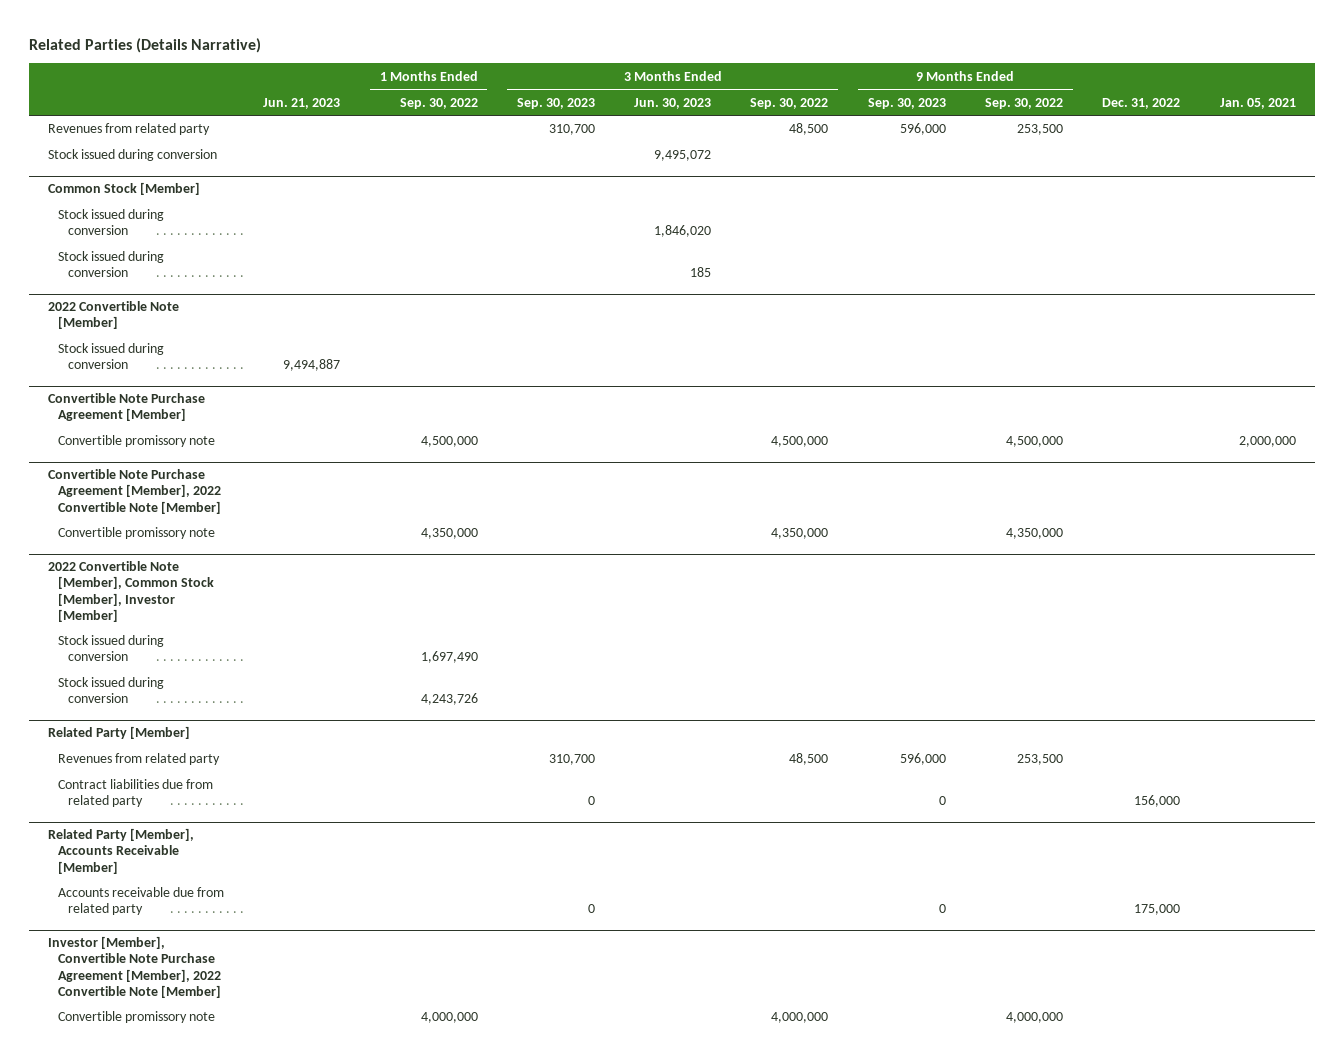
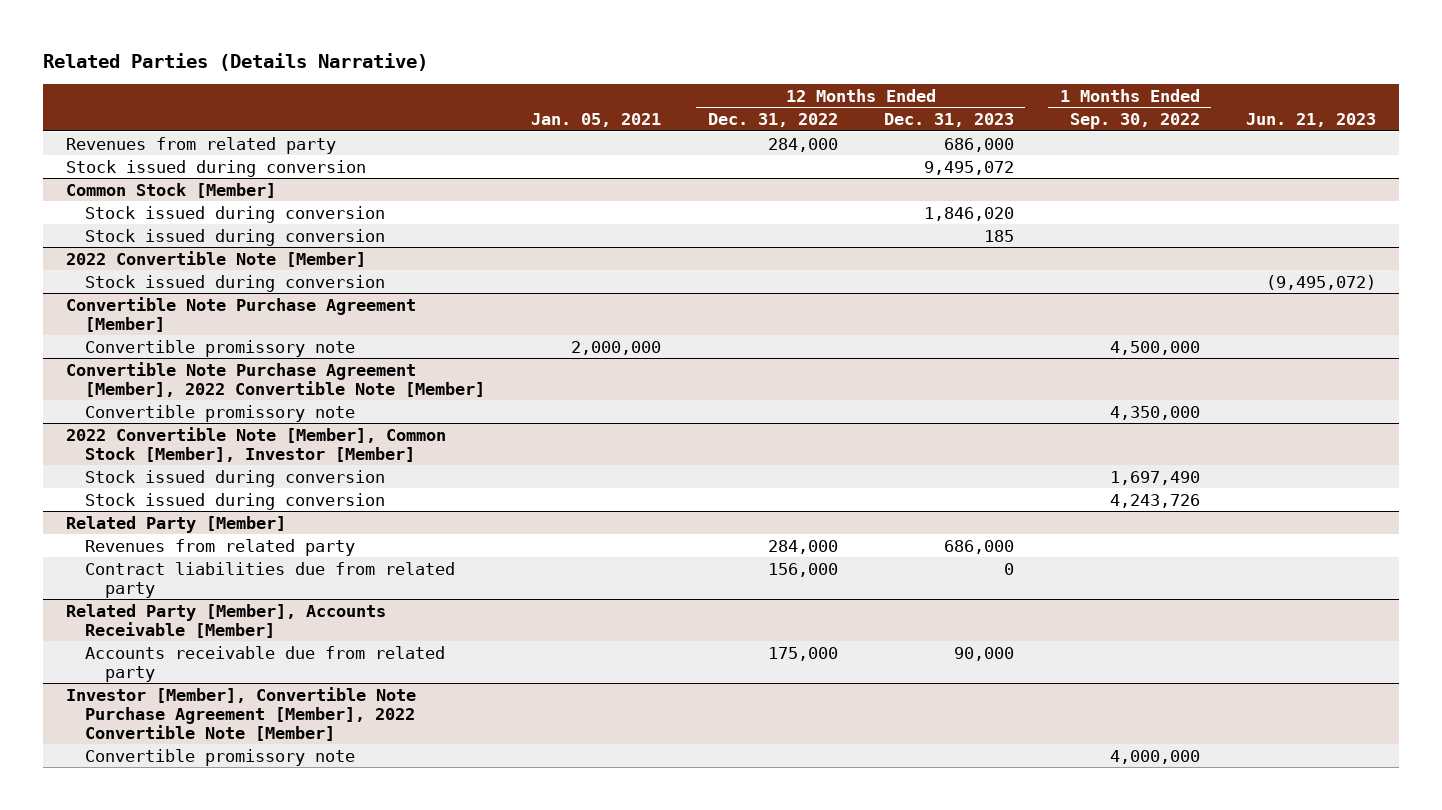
- | Jun. 21, 2023 | 1 Months Ended Sep. 30, 2022 | 3 Months Ended Sep. 30, 2023 | 3 Months Ended Jun. 30, 2023 | 3 Months Ended Sep. 30, 2022 | 9 Months Ended Sep. 30, 2023 | 9 Months Ended Sep. 30, 2022 | Dec. 31, 2022 | Jan. 05, 2021
+ | Jan. 05, 2021 | 12 Months Ended Dec. 31, 2022 | 12 Months Ended Dec. 31, 2023 | 1 Months Ended Sep. 30, 2022 | Jun. 21, 2023
@ 2022 Convertible Note [Member]
- Stock issued during conversion | 9,494,887 | | | | | | | |
+ Stock issued during conversion | | | | | (9,495,072)

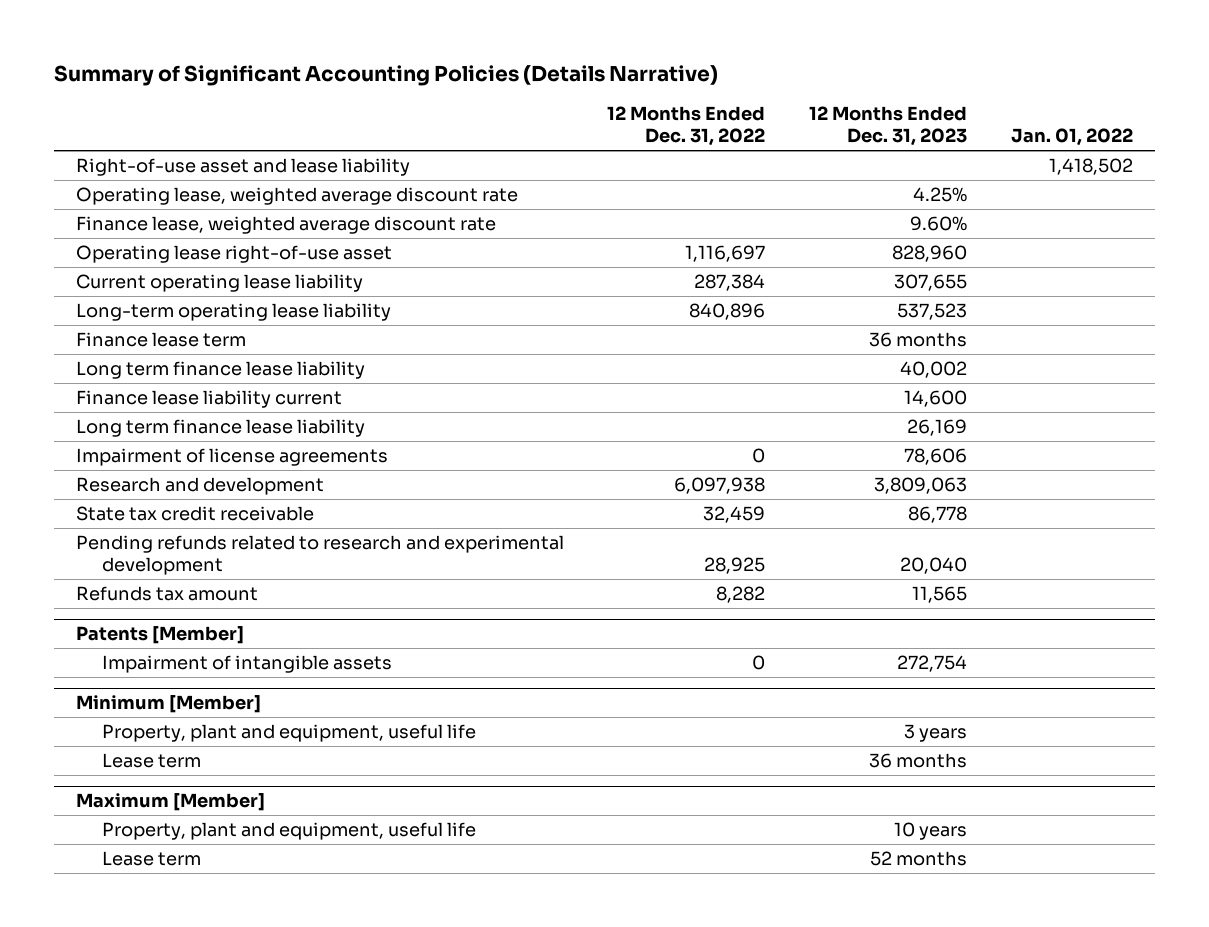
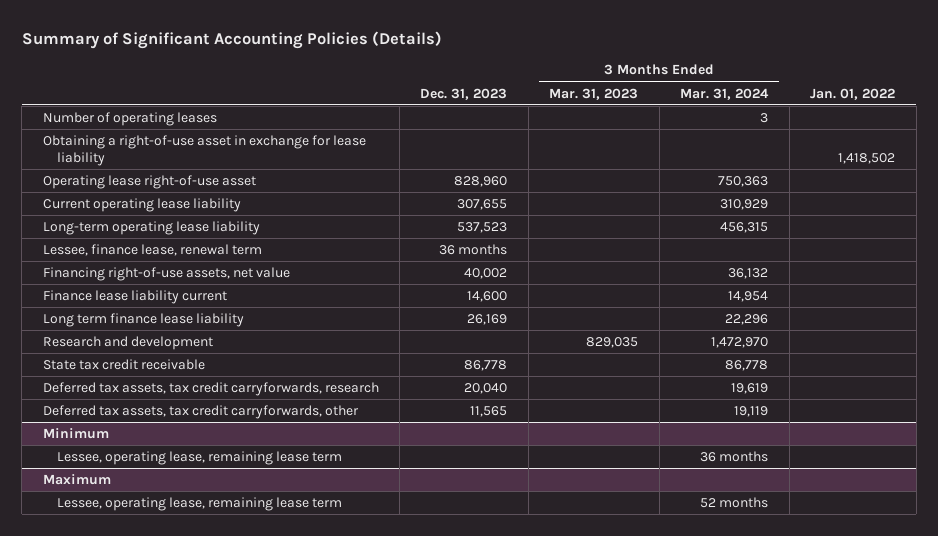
- Summary of Significant Accounting Policies (Details Narrative)
+ Summary of Significant Accounting Policies (Details)
- | 12 Months Ended Dec. 31, 2022 | 12 Months Ended Dec. 31, 2023 | Jan. 01, 2022
+ | Dec. 31, 2023 | 3 Months Ended Mar. 31, 2023 | 3 Months Ended Mar. 31, 2024 | Jan. 01, 2022
- Right-of-use asset and lease liability | | | 1,418,502
- Operating lease, weighted average discount rate | | 4.25% |
- Finance lease, weighted average discount rate | | 9.60% |
+ Number of operating leases | | | 3 |
+ Obtaining a right-of-use asset in exchange for lease liability | | | | 1,418,502
- Finance lease term | | 36 months |
- Long term finance lease liability | | 40,002 |
+ Lessee, finance lease, renewal term | 36 months | | |
+ Financing right-of-use assets, net value | 40,002 | | 36,132 |
- Impairment of license agreements | 0 | 78,606 |
- Pending refunds related to research and experimental development | 28,925 | 20,040 |
- Refunds tax amount | 8,282 | 11,565 |
- Patents [Member]
- Impairment of intangible assets | 0 | 272,754 |
- Minimum [Member]
- Property, plant and equipment, useful life | | 3 years |
- Lease term | | 36 months |
- Maximum [Member]
- Property, plant and equipment, useful life | | 10 years |
- Lease term | | 52 months |
+ Deferred tax assets, tax credit carryforwards, research | 20,040 | | 19,619 |
+ Deferred tax assets, tax credit carryforwards, other | 11,565 | | 19,119 |
+ Minimum
+ Lessee, operating lease, remaining lease term | | | 36 months |
+ Maximum
+ Lessee, operating lease, remaining lease term | | | 52 months |

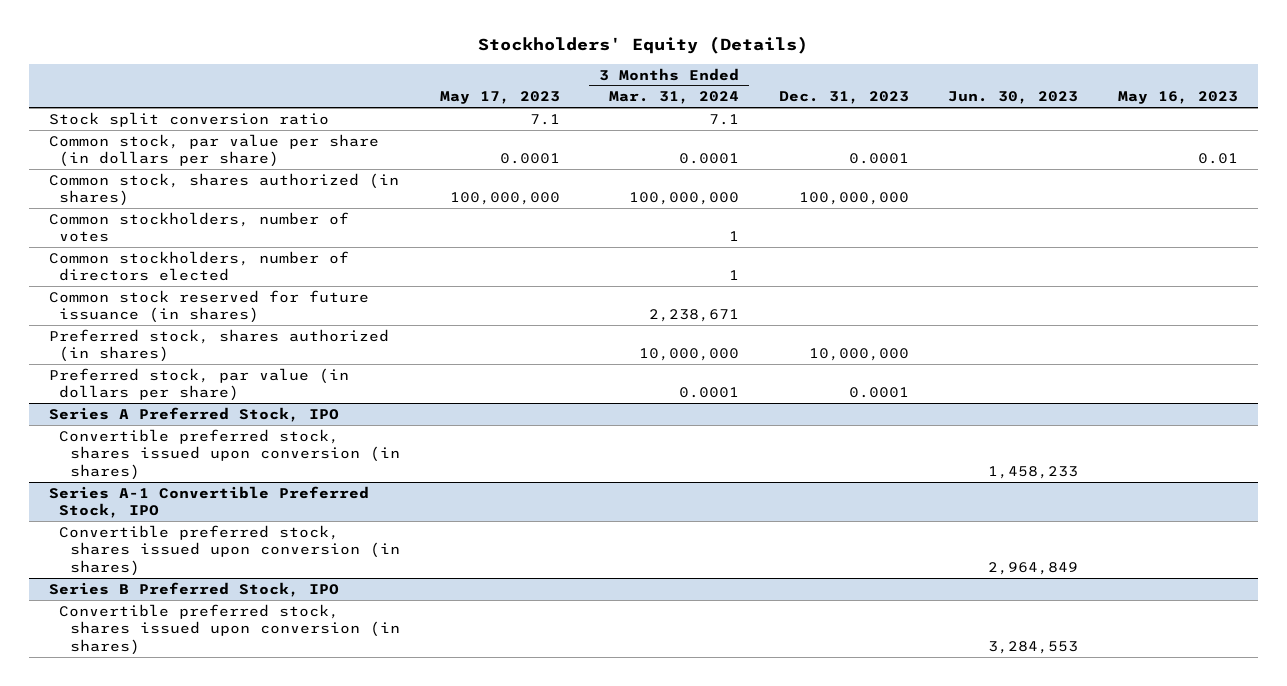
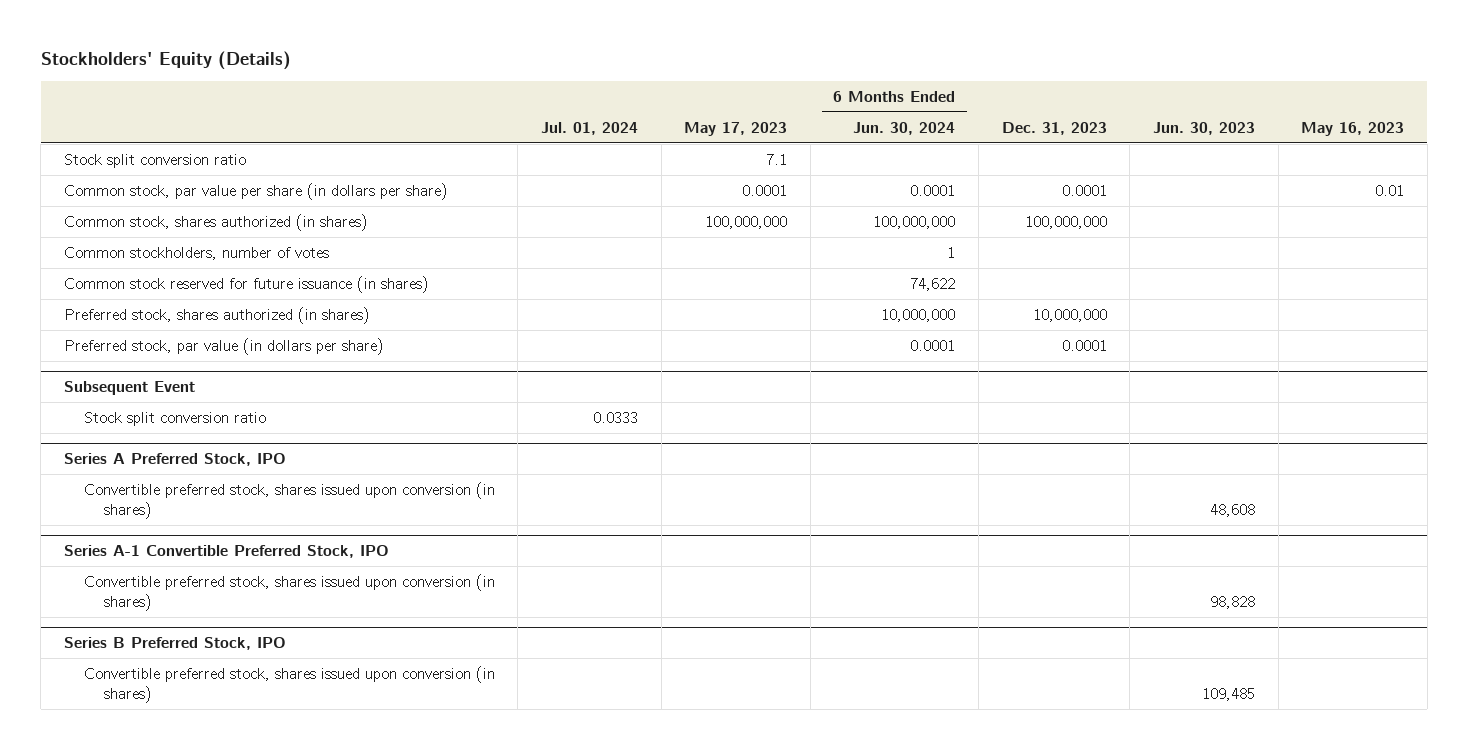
- | May 17, 2023 | 3 Months Ended Mar. 31, 2024 | Dec. 31, 2023 | Jun. 30, 2023 | May 16, 2023
+ | Jul. 01, 2024 | May 17, 2023 | 6 Months Ended Jun. 30, 2024 | Dec. 31, 2023 | Jun. 30, 2023 | May 16, 2023
- Common stockholders, number of directors elected | | 1 | | |
+ Subsequent Event
+ Stock split conversion ratio | 0.0333 | | | | |
@ Series A Preferred Stock, IPO
- Convertible preferred stock, shares issued upon conversion (in shares) | | | | 1,458,233 |
+ Convertible preferred stock, shares issued upon conversion (in shares) | | | | | 48,608 |
@ Series A-1 Convertible Preferred Stock, IPO
- Convertible preferred stock, shares issued upon conversion (in shares) | | | | 2,964,849 |
+ Convertible preferred stock, shares issued upon conversion (in shares) | | | | | 98,828 |
@ Series B Preferred Stock, IPO
- Convertible preferred stock, shares issued upon conversion (in shares) | | | | 3,284,553 |
+ Convertible preferred stock, shares issued upon conversion (in shares) | | | | | 109,485 |

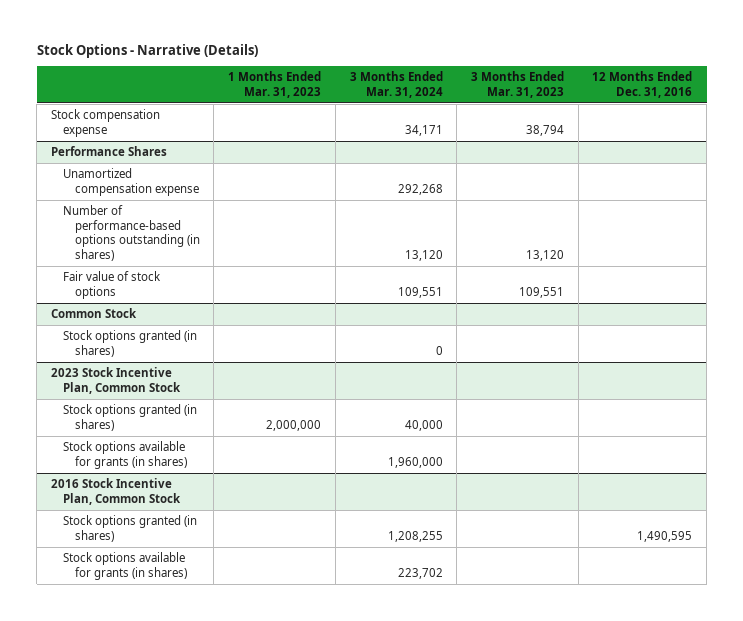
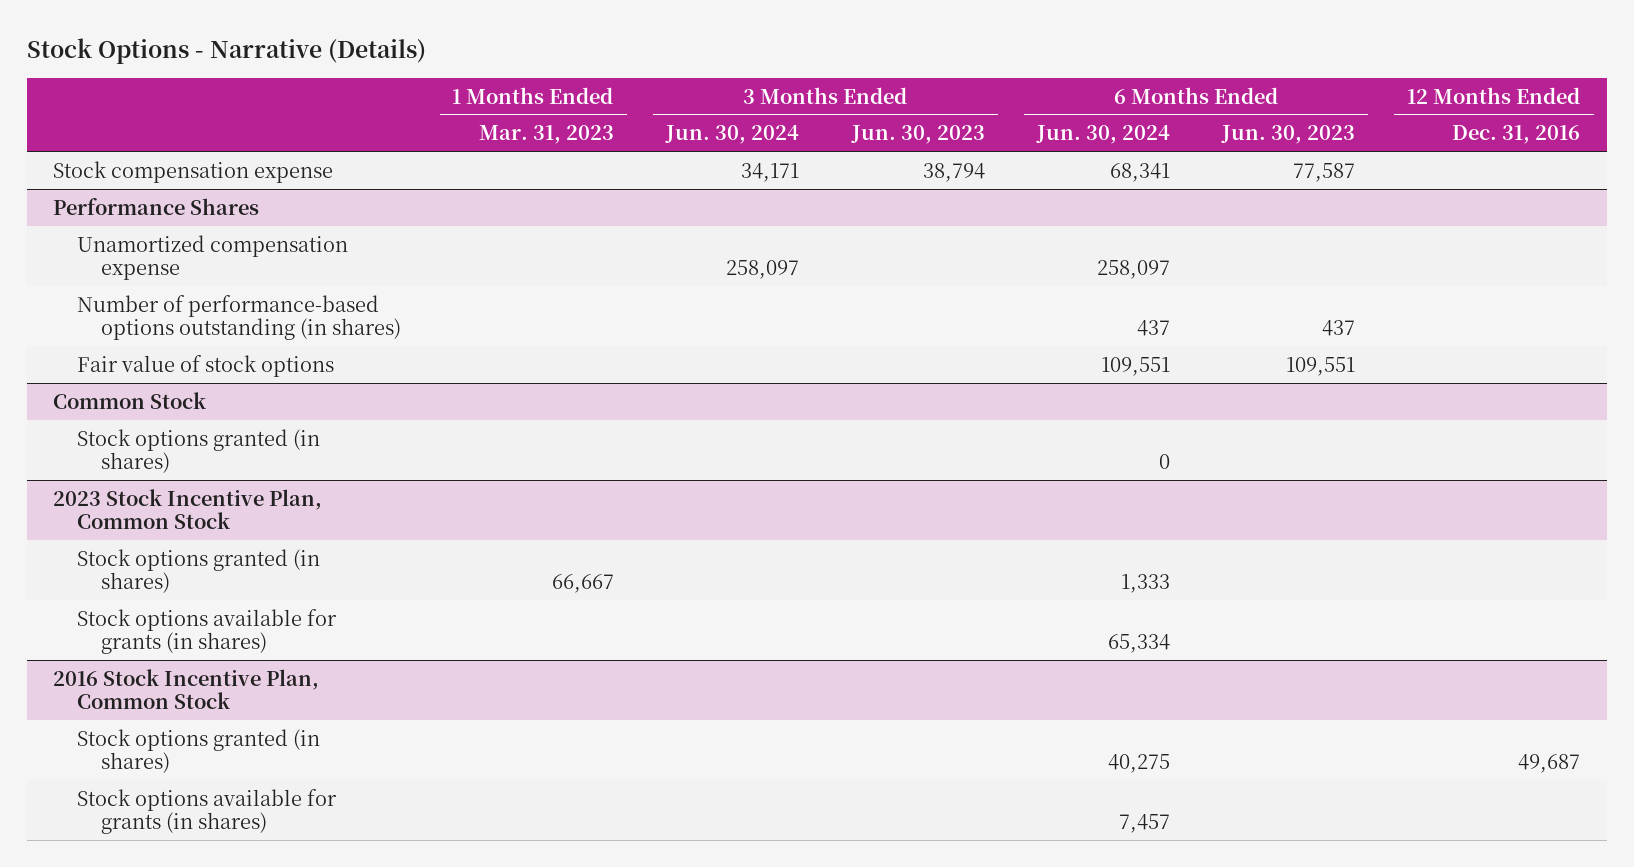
- | 1 Months Ended Mar. 31, 2023 | 3 Months Ended Mar. 31, 2024 | 3 Months Ended Mar. 31, 2023 | 12 Months Ended Dec. 31, 2016
+ | 1 Months Ended Mar. 31, 2023 | 3 Months Ended Jun. 30, 2024 | 3 Months Ended Jun. 30, 2023 | 6 Months Ended Jun. 30, 2024 | 6 Months Ended Jun. 30, 2023 | 12 Months Ended Dec. 31, 2016
@ 2023 Stock Incentive Plan, Common Stock
- Stock options granted (in shares) | 2,000,000 | 40,000 | |
+ Stock options granted (in shares) | 66,667 | | | 1,333 | |
@ 2016 Stock Incentive Plan, Common Stock
- Stock options granted (in shares) | | 1,208,255 | | 1,490,595
+ Stock options granted (in shares) | | | | 40,275 | | 49,687

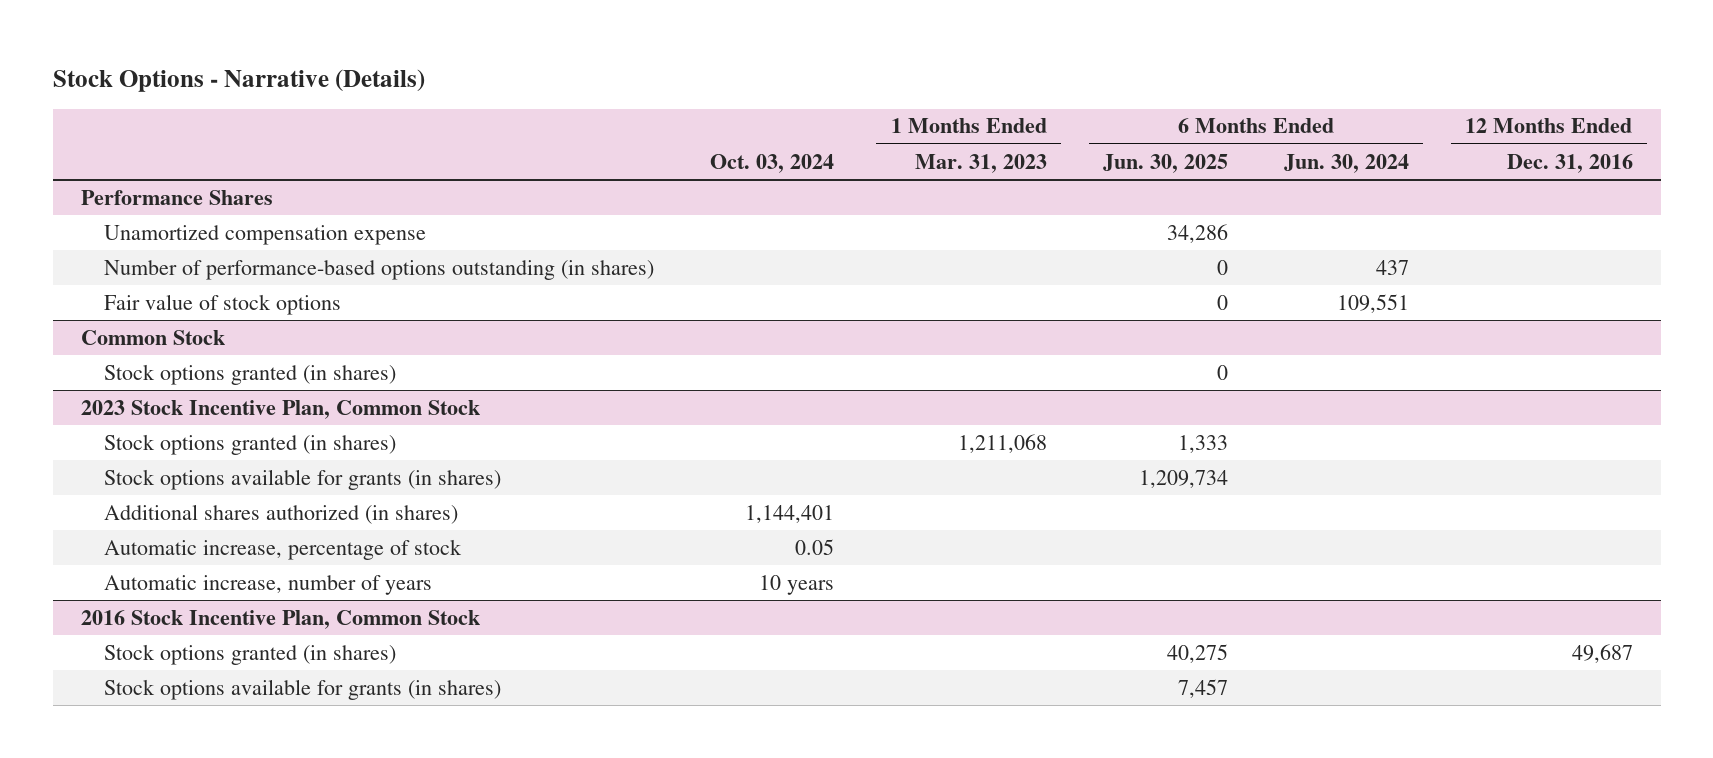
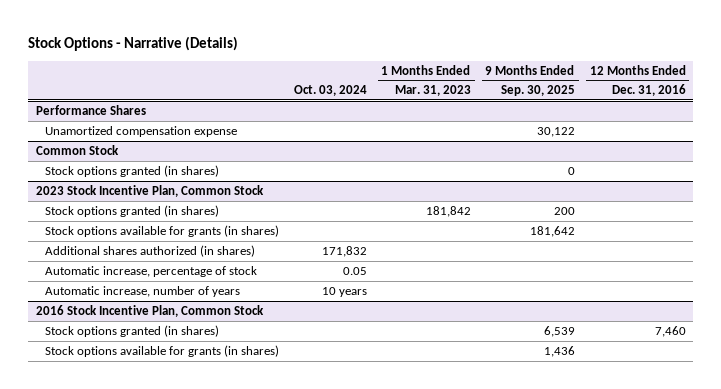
- | Oct. 03, 2024 | 1 Months Ended Mar. 31, 2023 | 6 Months Ended Jun. 30, 2025 | 6 Months Ended Jun. 30, 2024 | 12 Months Ended Dec. 31, 2016
+ | Oct. 03, 2024 | 1 Months Ended Mar. 31, 2023 | 9 Months Ended Sep. 30, 2025 | 12 Months Ended Dec. 31, 2016
@ Performance Shares
- Number of performance-based options outstanding (in shares) | | | 0 | 437 |
- Fair value of stock options | | | 0 | 109,551 |
@ 2023 Stock Incentive Plan, Common Stock
- Stock options granted (in shares) | | 1,211,068 | 1,333 | |
+ Stock options granted (in shares) | | 181,842 | 200 |
- Additional shares authorized (in shares) | 1,144,401 | | | |
+ Additional shares authorized (in shares) | 171,832 | | |
@ 2016 Stock Incentive Plan, Common Stock
- Stock options granted (in shares) | | | 40,275 | | 49,687
+ Stock options granted (in shares) | | | 6,539 | 7,460

